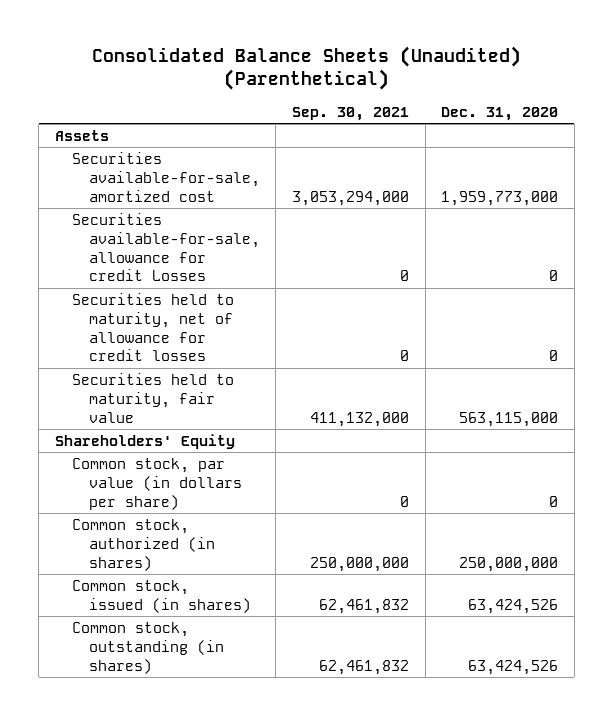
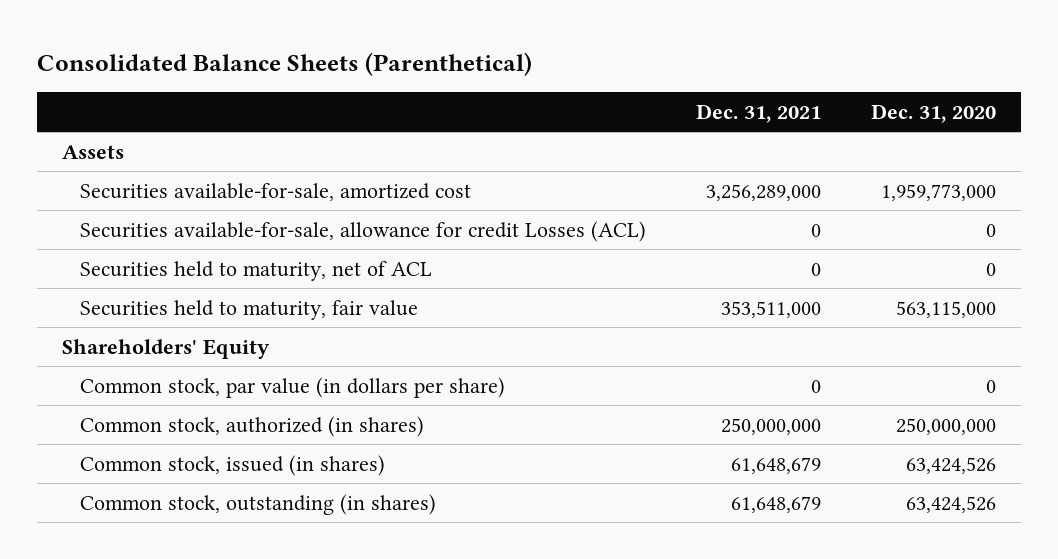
- Consolidated Balance Sheets (Unaudited) (Parenthetical)
+ Consolidated Balance Sheets (Parenthetical)
- | Sep. 30, 2021 | Dec. 31, 2020
+ | Dec. 31, 2021 | Dec. 31, 2020
- Securities available-for-sale, allowance for credit Losses | 0 | 0
- Securities held to maturity, net of allowance for credit losses | 0 | 0
+ Securities available-for-sale, allowance for credit Losses (ACL) | 0 | 0
+ Securities held to maturity, net of ACL | 0 | 0

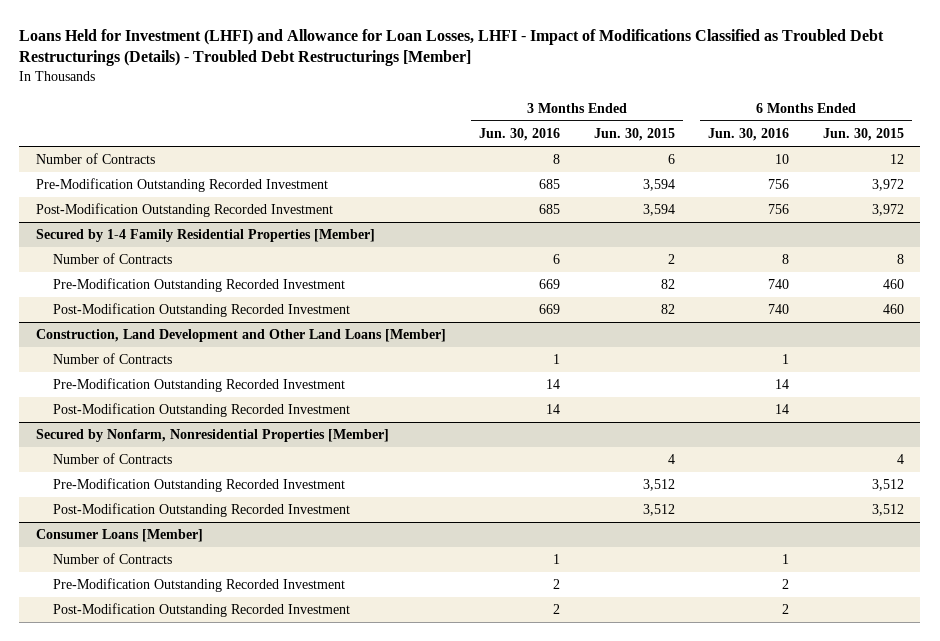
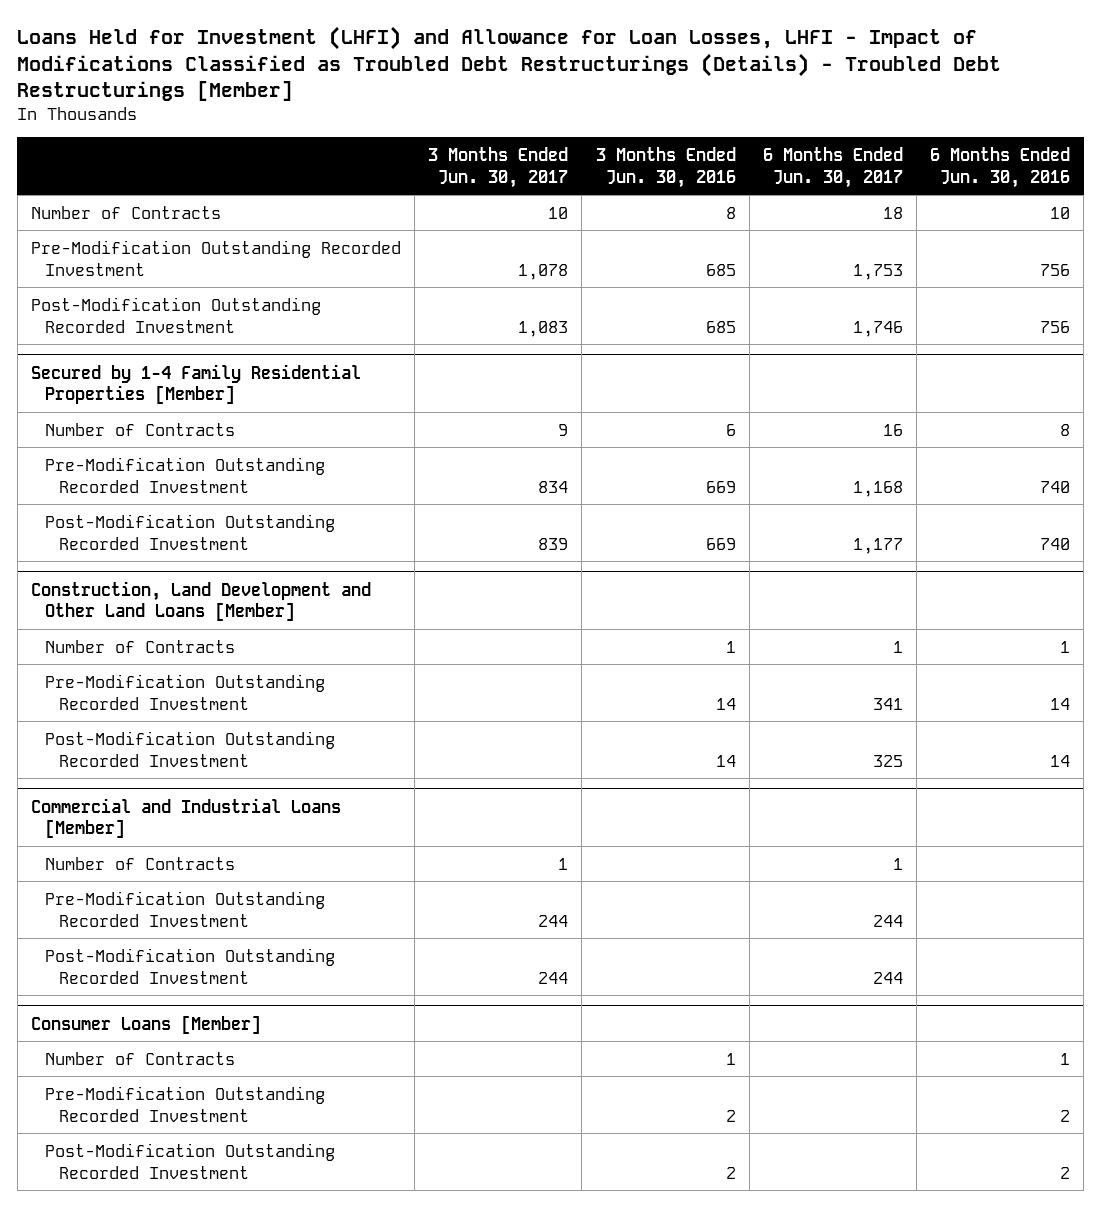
- | 3 Months Ended Jun. 30, 2016 | 3 Months Ended Jun. 30, 2015 | 6 Months Ended Jun. 30, 2016 | 6 Months Ended Jun. 30, 2015
+ | 3 Months Ended Jun. 30, 2017 | 3 Months Ended Jun. 30, 2016 | 6 Months Ended Jun. 30, 2017 | 6 Months Ended Jun. 30, 2016
- Secured by Nonfarm, Nonresidential Properties [Member]
+ Commercial and Industrial Loans [Member]

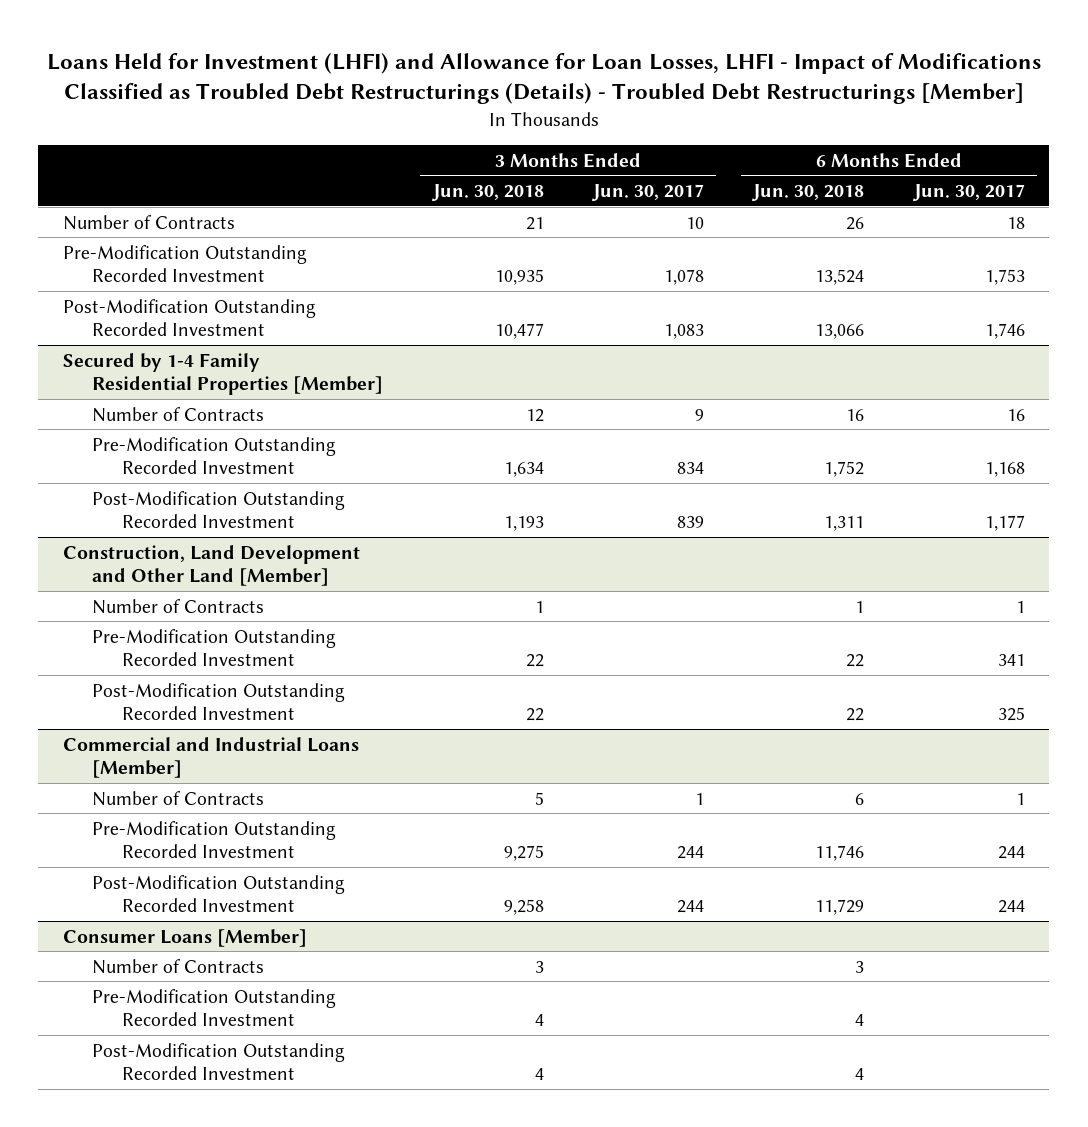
- | 3 Months Ended Jun. 30, 2017 | 3 Months Ended Jun. 30, 2016 | 6 Months Ended Jun. 30, 2017 | 6 Months Ended Jun. 30, 2016
+ | 3 Months Ended Jun. 30, 2018 | 3 Months Ended Jun. 30, 2017 | 6 Months Ended Jun. 30, 2018 | 6 Months Ended Jun. 30, 2017
- Construction, Land Development and Other Land Loans [Member]
+ Construction, Land Development and Other Land [Member]

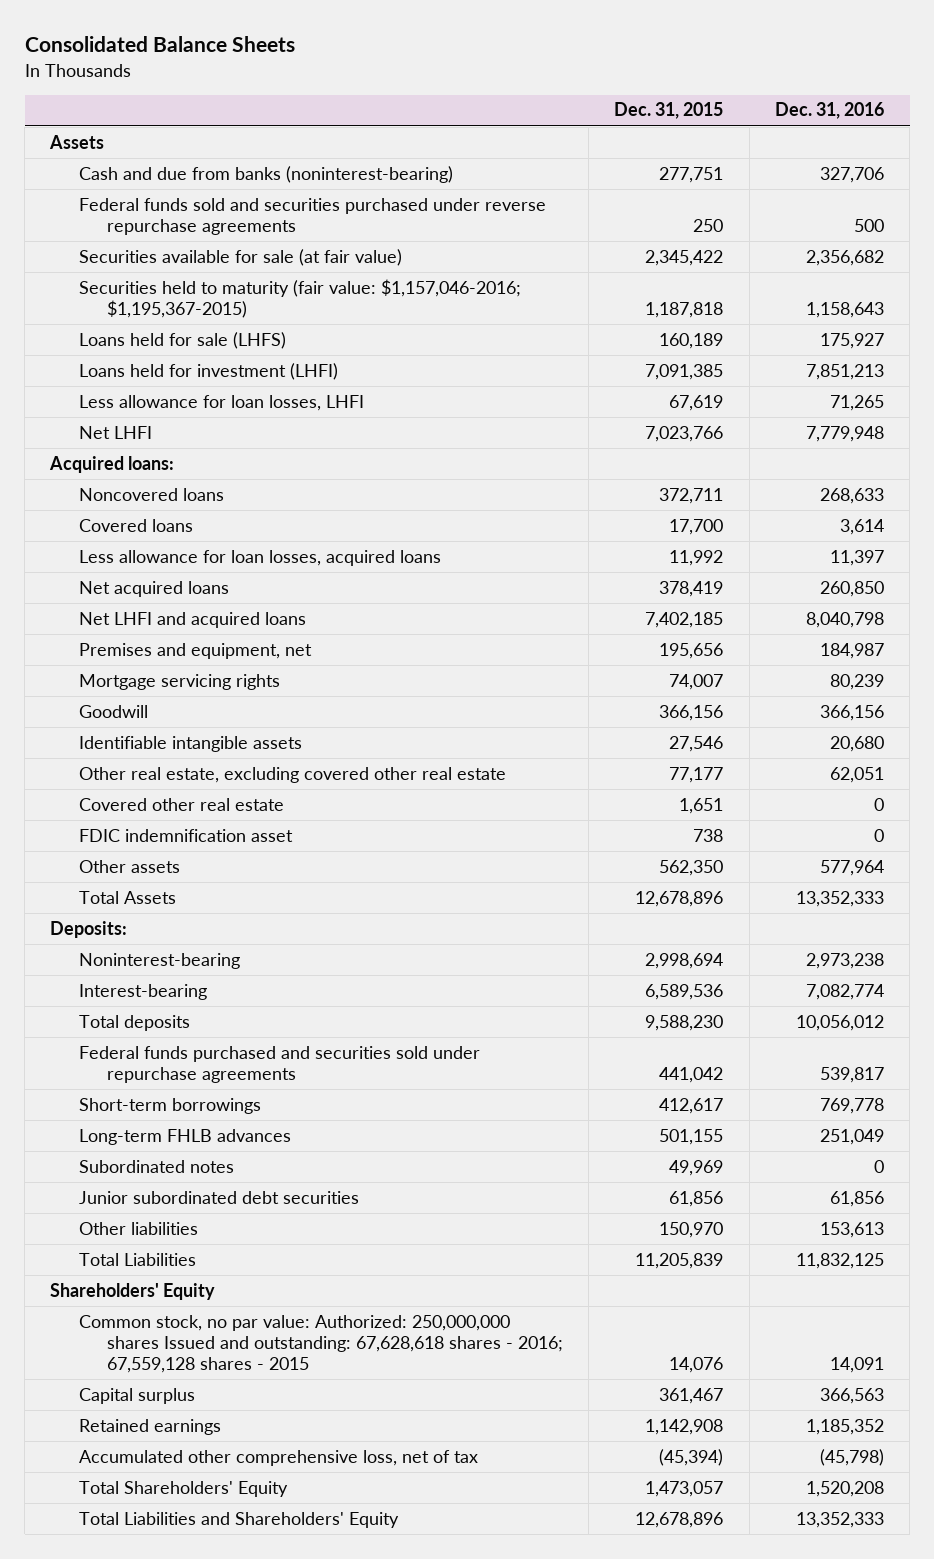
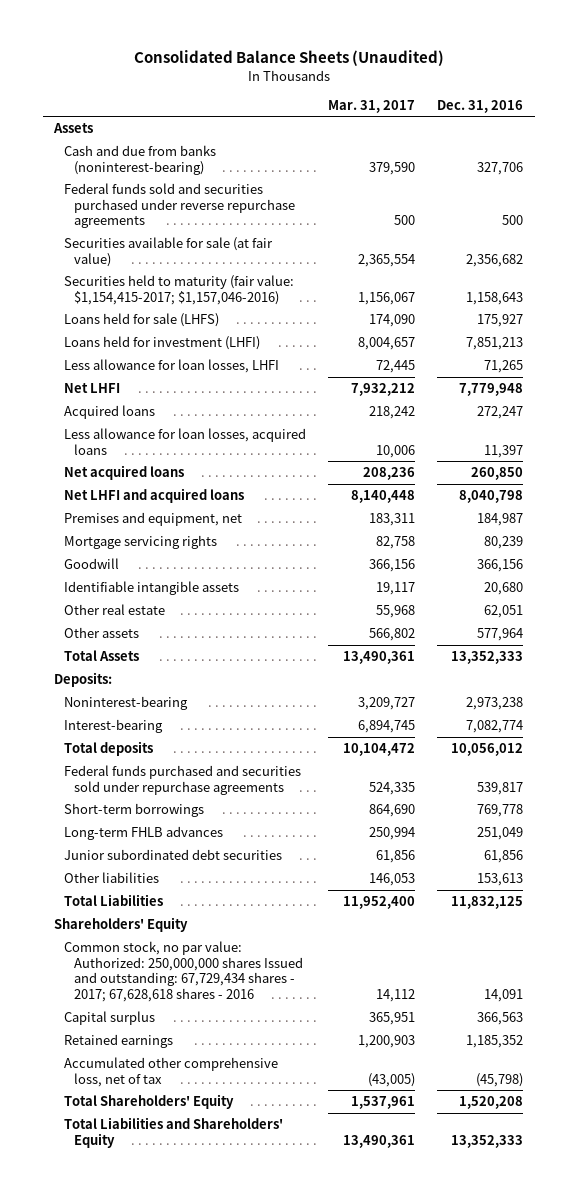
- Consolidated Balance Sheets
+ Consolidated Balance Sheets (Unaudited)
- | Dec. 31, 2015 | Dec. 31, 2016
+ | Mar. 31, 2017 | Dec. 31, 2016
- Securities held to maturity (fair value: $1,157,046-2016; $1,195,367-2015) | 1,187,818 | 1,158,643
+ Securities held to maturity (fair value: $1,154,415-2017; $1,157,046-2016) | 1,156,067 | 1,158,643
- Acquired loans:
- Noncovered loans | 372,711 | 268,633
- Covered loans | 17,700 | 3,614
+ Acquired loans | 218,242 | 272,247
- Other real estate, excluding covered other real estate | 77,177 | 62,051
- Covered other real estate | 1,651 | 0
- FDIC indemnification asset | 738 | 0
+ Other real estate | 55,968 | 62,051
- Subordinated notes | 49,969 | 0
- Common stock, no par value: Authorized: 250,000,000 shares Issued and outstanding: 67,628,618 shares - 2016; 67,559,128 shares - 2015 | 14,076 | 14,091
+ Common stock, no par value: Authorized: 250,000,000 shares Issued and outstanding: 67,729,434 shares - 2017; 67,628,618 shares - 2016 | 14,112 | 14,091

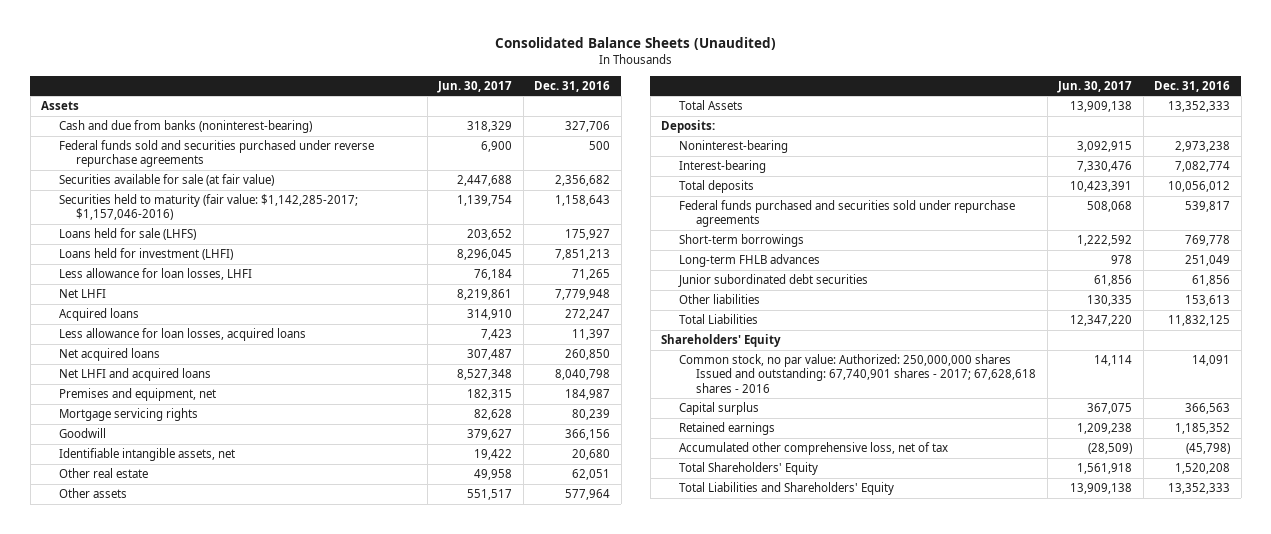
- | Mar. 31, 2017 | Dec. 31, 2016
+ | Jun. 30, 2017 | Dec. 31, 2016
- Securities held to maturity (fair value: $1,154,415-2017; $1,157,046-2016) | 1,156,067 | 1,158,643
+ Securities held to maturity (fair value: $1,142,285-2017; $1,157,046-2016) | 1,139,754 | 1,158,643
- Identifiable intangible assets | 19,117 | 20,680
+ Identifiable intangible assets, net | 19,422 | 20,680
- Common stock, no par value: Authorized: 250,000,000 shares Issued and outstanding: 67,729,434 shares - 2017; 67,628,618 shares - 2016 | 14,112 | 14,091
+ Common stock, no par value: Authorized: 250,000,000 shares Issued and outstanding: 67,740,901 shares - 2017; 67,628,618 shares - 2016 | 14,114 | 14,091

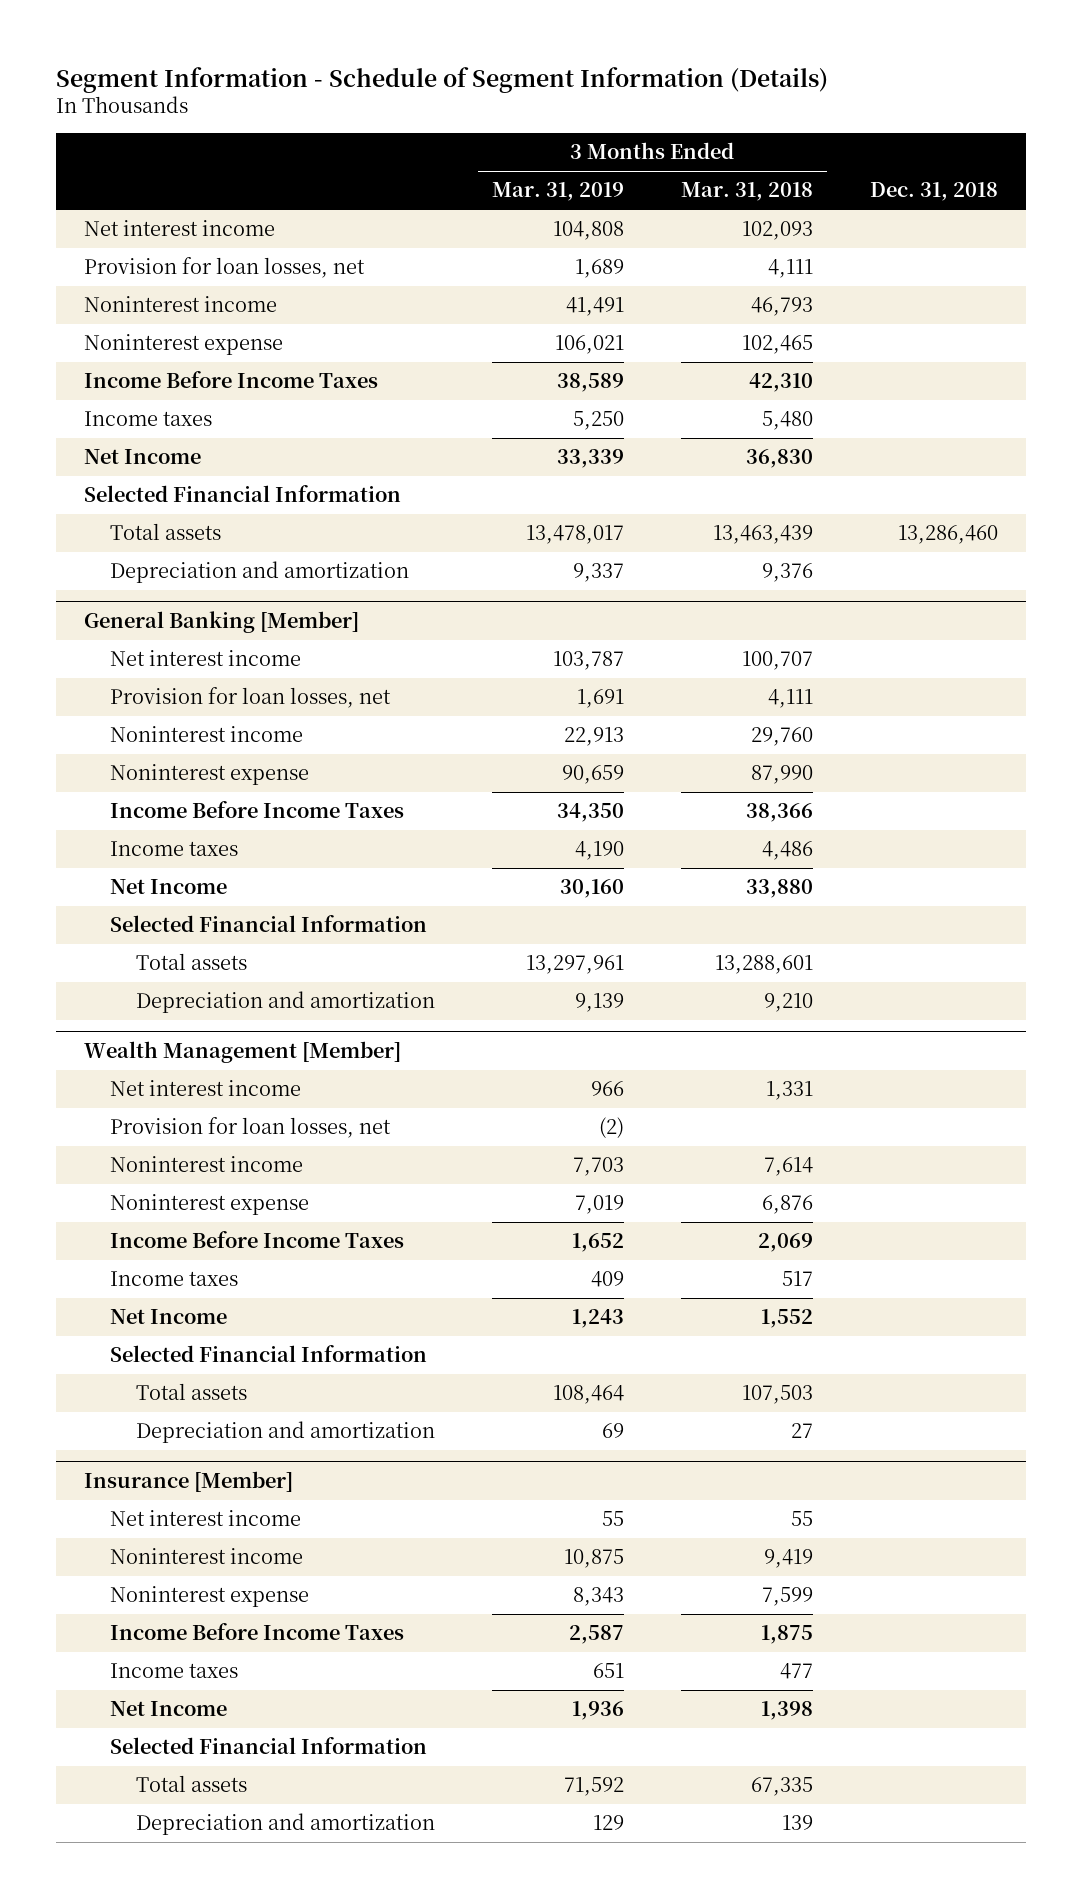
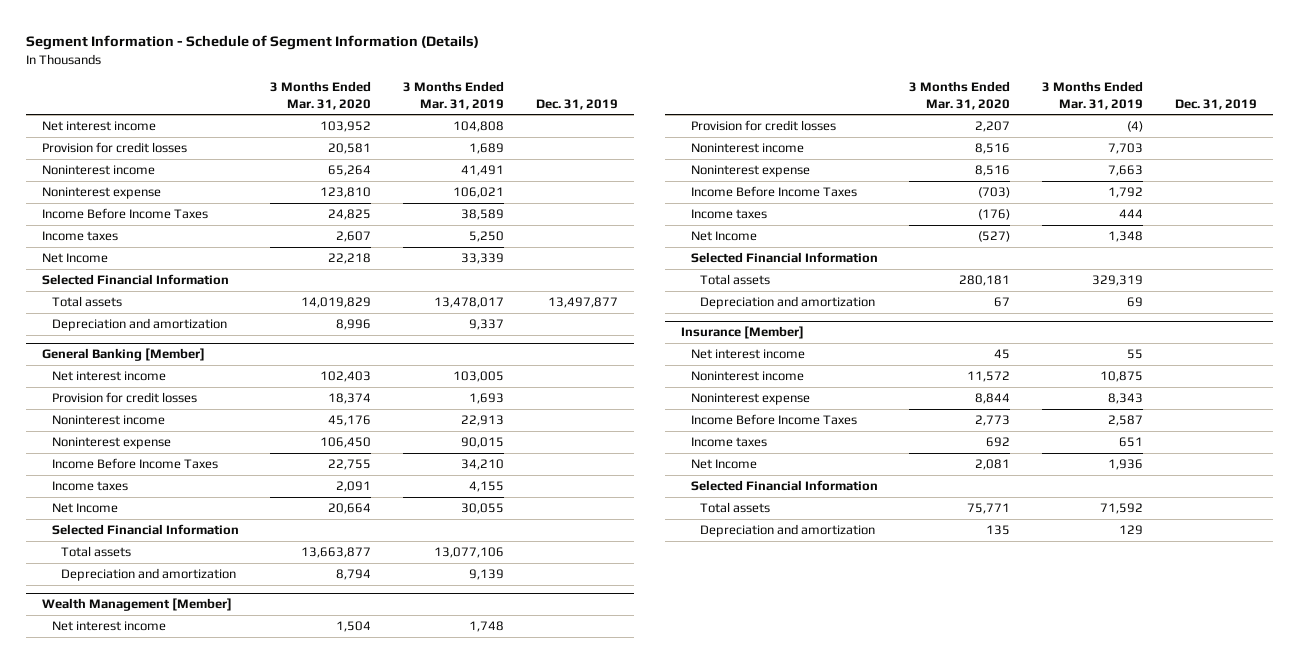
- | 3 Months Ended Mar. 31, 2019 | 3 Months Ended Mar. 31, 2018 | Dec. 31, 2018
+ | 3 Months Ended Mar. 31, 2020 | 3 Months Ended Mar. 31, 2019 | Dec. 31, 2019
- Provision for loan losses, net | 1,689 | 4,111 |
+ Provision for credit losses | 20,581 | 1,689 |
@ General Banking [Member]
- Net interest income | 103,787 | 100,707 |
- Provision for loan losses, net | 1,691 | 4,111 |
+ Net interest income | 102,403 | 103,005 |
+ Provision for credit losses | 18,374 | 1,693 |
- Noninterest expense | 90,659 | 87,990 |
- Income Before Income Taxes | 34,350 | 38,366 |
- Income taxes | 4,190 | 4,486 |
- Net Income | 30,160 | 33,880 |
+ Noninterest expense | 106,450 | 90,015 |
+ Income Before Income Taxes | 22,755 | 34,210 |
+ Income taxes | 2,091 | 4,155 |
+ Net Income | 20,664 | 30,055 |
- Total assets | 13,297,961 | 13,288,601 |
+ Total assets | 13,663,877 | 13,077,106 |
@ Wealth Management [Member]
- Net interest income | 966 | 1,331 |
- Provision for loan losses, net | (2) | |
+ Net interest income | 1,504 | 1,748 |
+ Provision for credit losses | 2,207 | (4) |
- Noninterest expense | 7,019 | 6,876 |
- Income Before Income Taxes | 1,652 | 2,069 |
- Income taxes | 409 | 517 |
- Net Income | 1,243 | 1,552 |
+ Noninterest expense | 8,516 | 7,663 |
+ Income Before Income Taxes | (703) | 1,792 |
+ Income taxes | (176) | 444 |
+ Net Income | (527) | 1,348 |
- Total assets | 108,464 | 107,503 |
+ Total assets | 280,181 | 329,319 |

